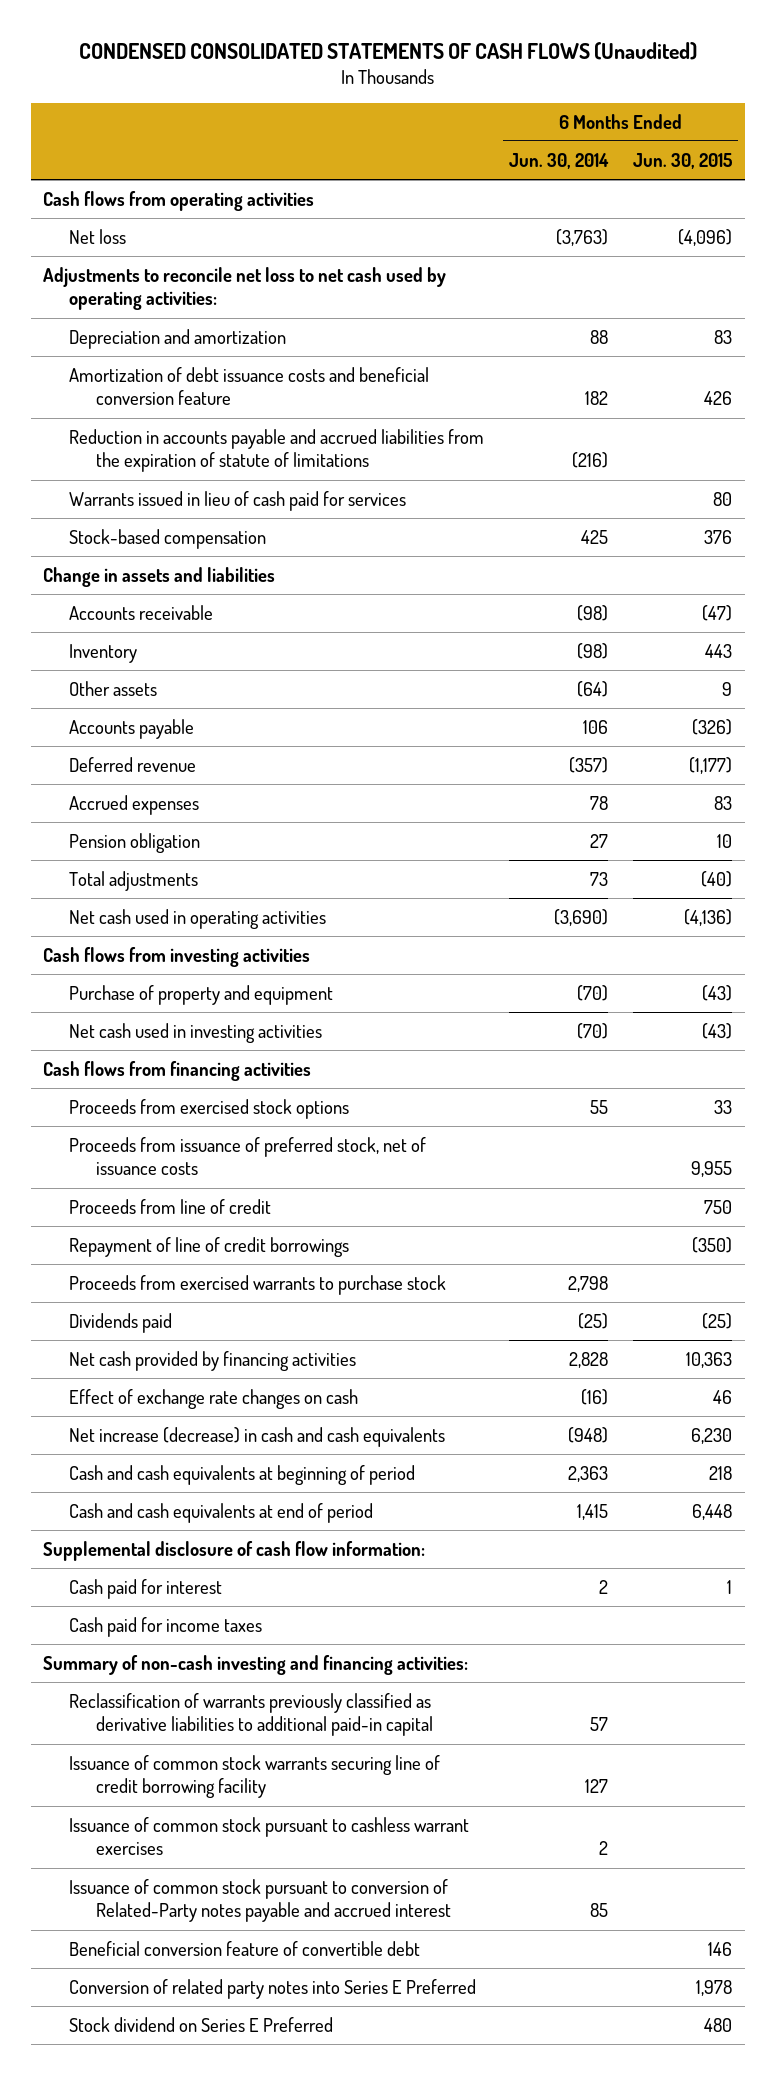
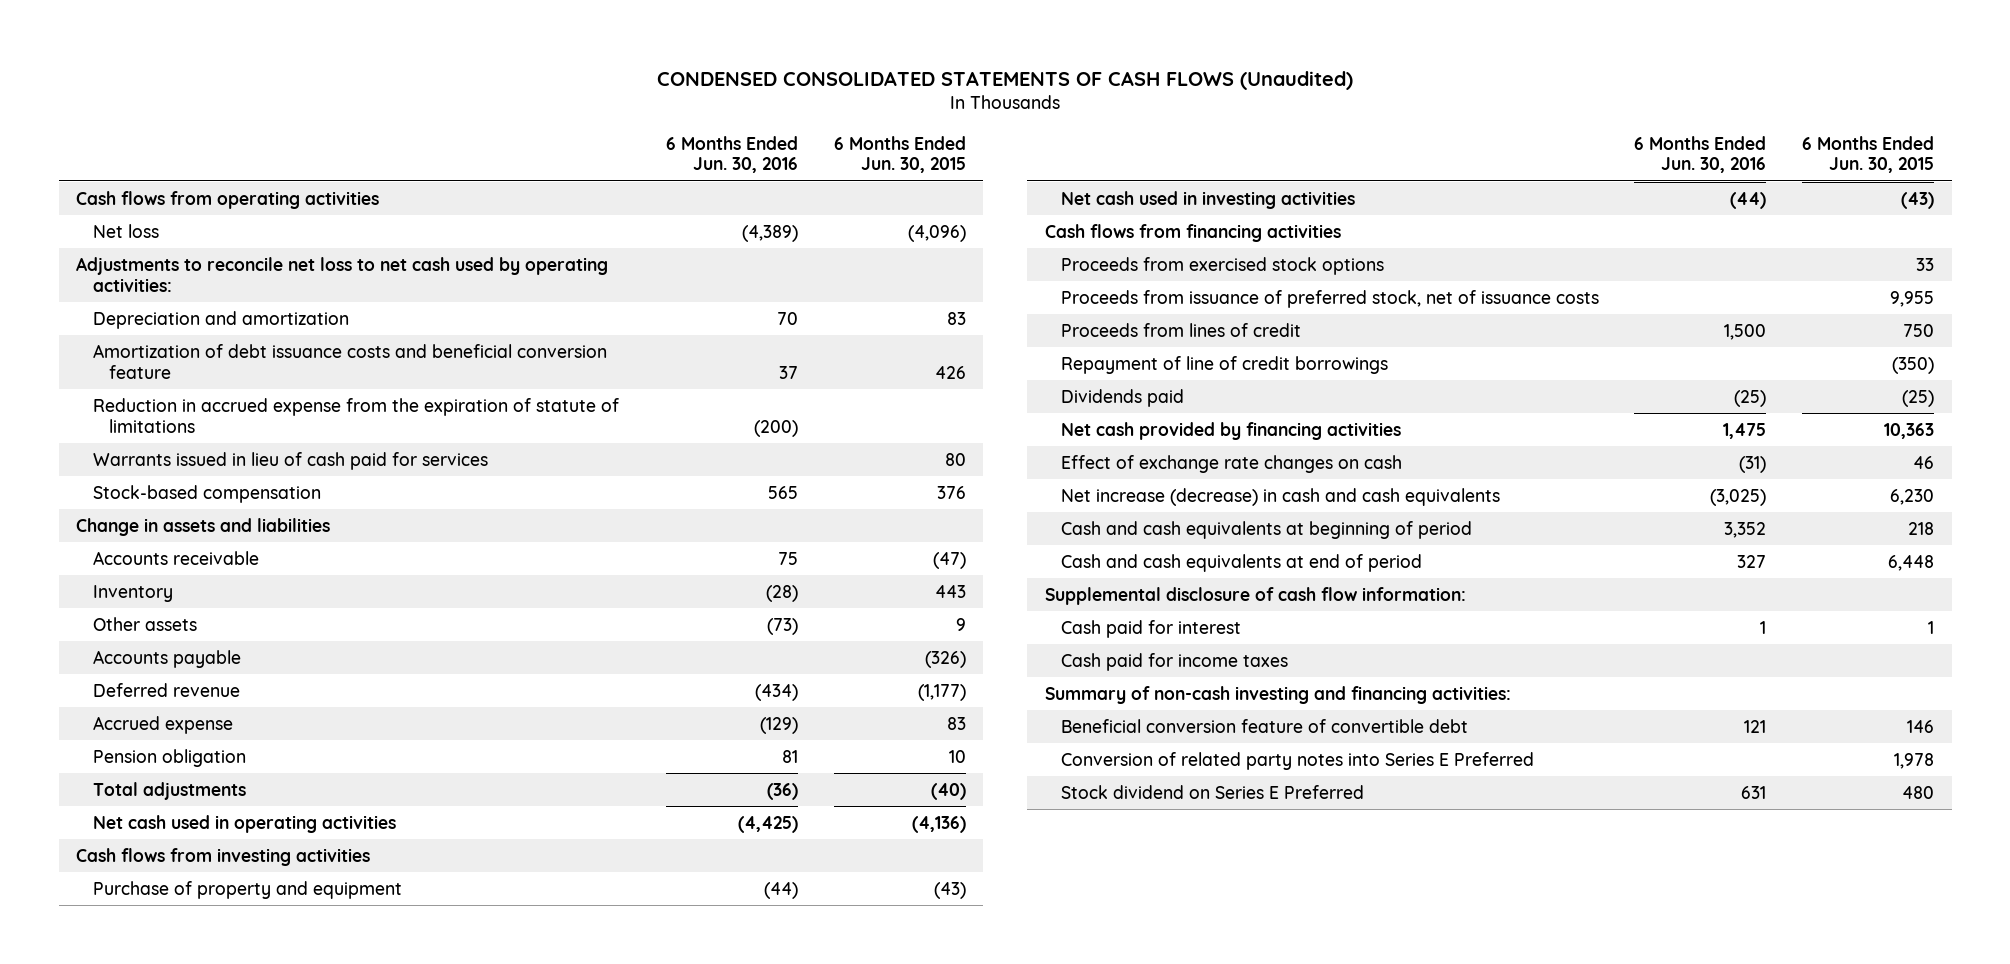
- | 6 Months Ended Jun. 30, 2014 | 6 Months Ended Jun. 30, 2015
+ | 6 Months Ended Jun. 30, 2016 | 6 Months Ended Jun. 30, 2015
- Reduction in accounts payable and accrued liabilities from the expiration of statute of limitations | (216) |
+ Reduction in accrued expense from the expiration of statute of limitations | (200) |
- Accrued expenses | 78 | 83
+ Accrued expense | (129) | 83
- Proceeds from line of credit | | 750
+ Proceeds from lines of credit | 1,500 | 750
- Proceeds from exercised warrants to purchase stock | 2,798 |
- Reclassification of warrants previously classified as derivative liabilities to additional paid-in capital | 57 |
- Issuance of common stock warrants securing line of credit borrowing facility | 127 |
- Issuance of common stock pursuant to cashless warrant exercises | 2 |
- Issuance of common stock pursuant to conversion of Related-Party notes payable and accrued interest | 85 |

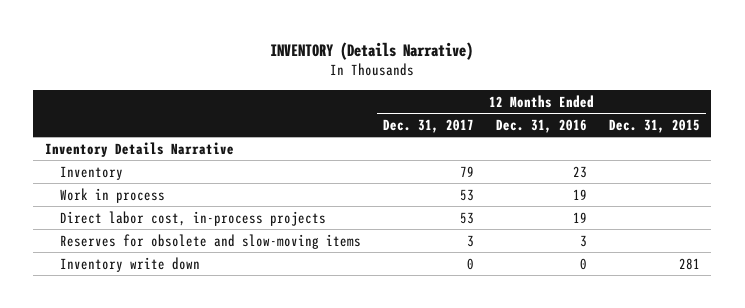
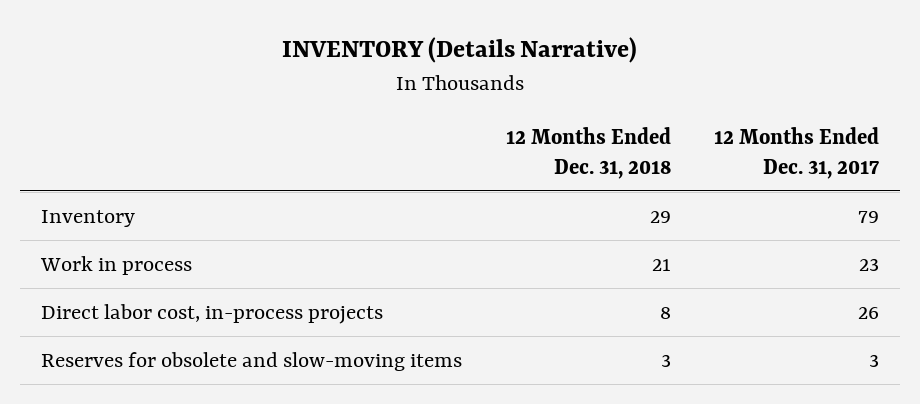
- | 12 Months Ended Dec. 31, 2017 | 12 Months Ended Dec. 31, 2016 | 12 Months Ended Dec. 31, 2015
+ | 12 Months Ended Dec. 31, 2018 | 12 Months Ended Dec. 31, 2017
- Inventory Details Narrative
- Work in process | 53 | 19 |
- Direct labor cost, in-process projects | 53 | 19 |
+ Work in process | 21 | 23
+ Direct labor cost, in-process projects | 8 | 26
- Inventory write down | 0 | 0 | 281

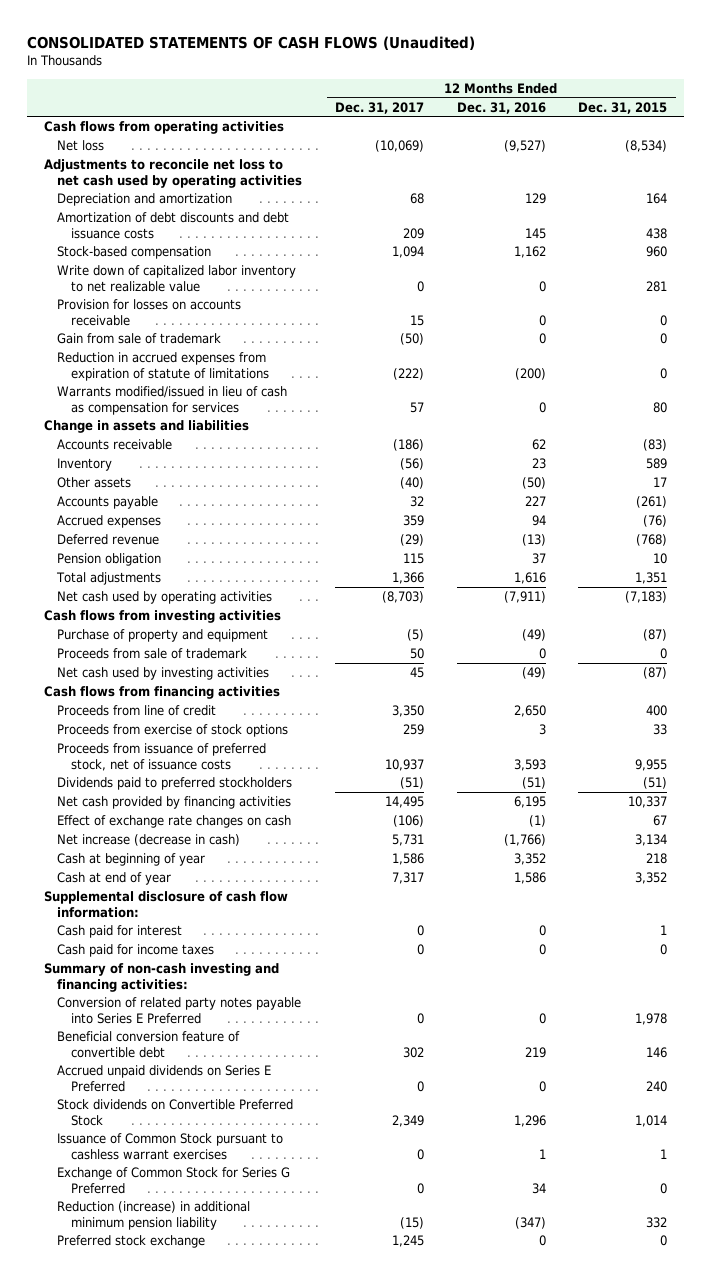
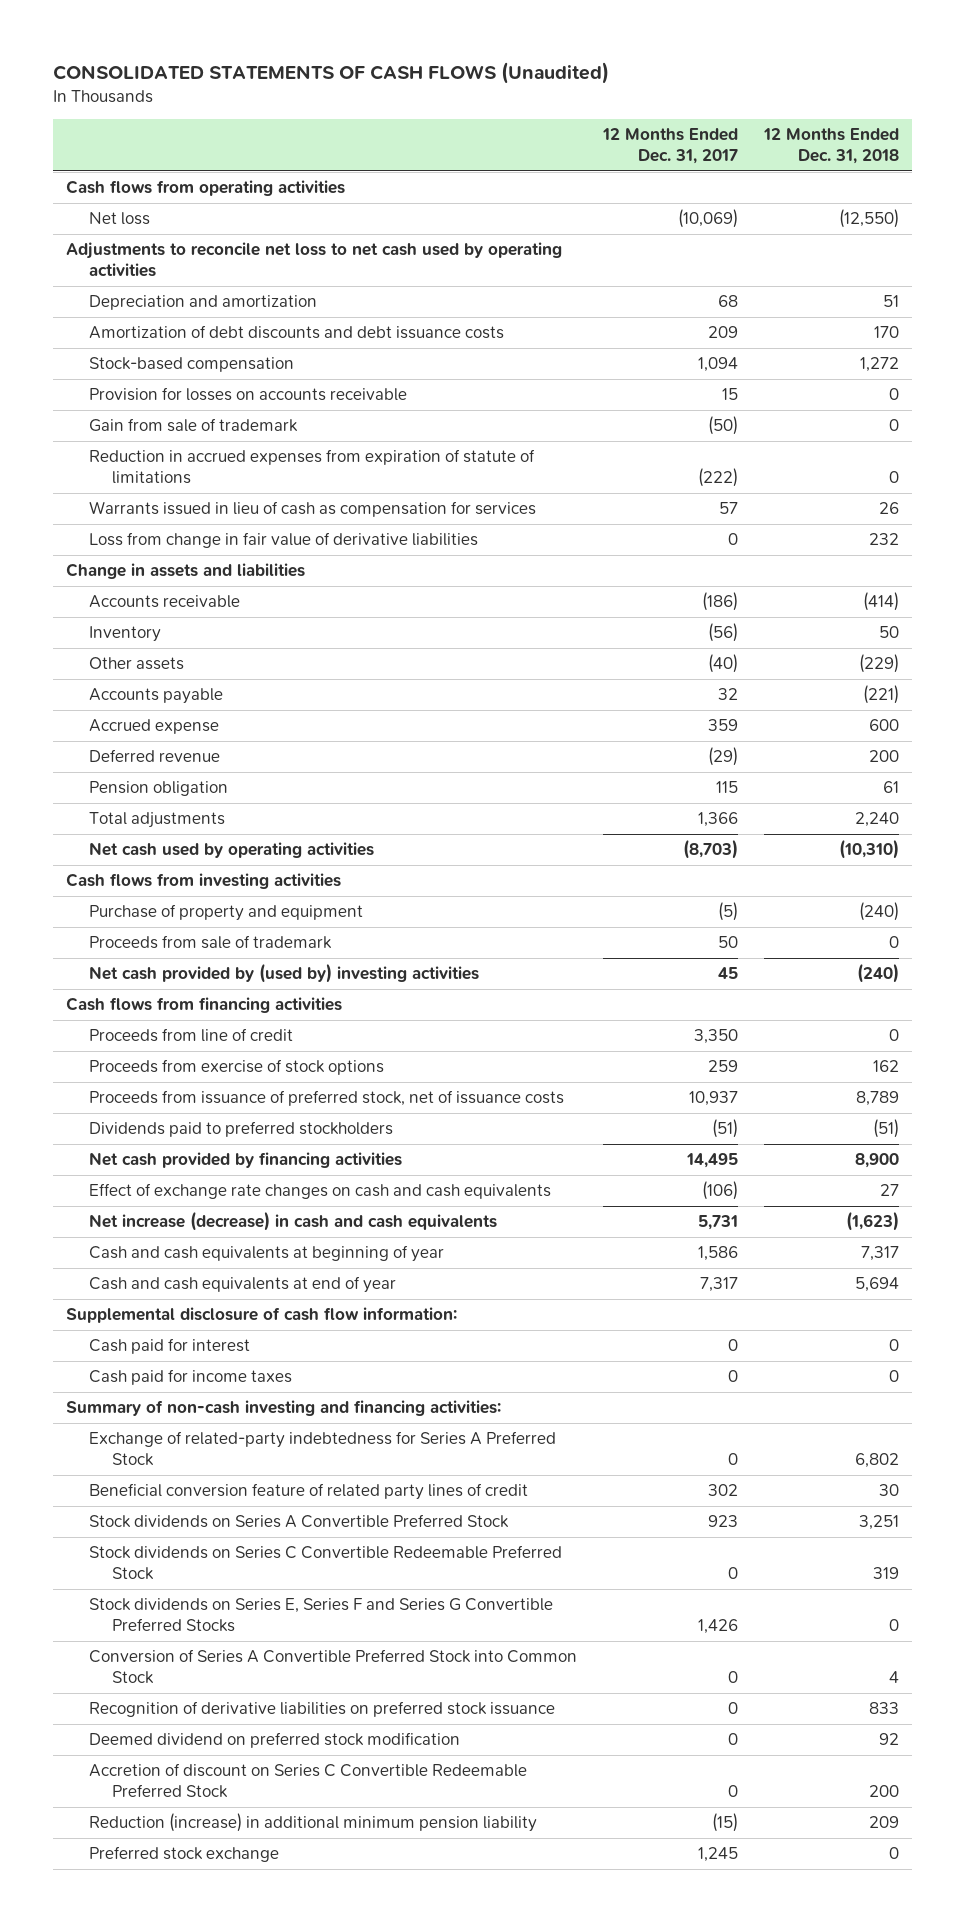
- | 12 Months Ended Dec. 31, 2017 | 12 Months Ended Dec. 31, 2016 | 12 Months Ended Dec. 31, 2015
+ | 12 Months Ended Dec. 31, 2017 | 12 Months Ended Dec. 31, 2018
- Write down of capitalized labor inventory to net realizable value | 0 | 0 | 281
- Warrants modified/issued in lieu of cash as compensation for services | 57 | 0 | 80
+ Warrants issued in lieu of cash as compensation for services | 57 | 26
+ Loss from change in fair value of derivative liabilities | 0 | 232
- Accrued expenses | 359 | 94 | (76)
+ Accrued expense | 359 | 600
- Net cash used by investing activities | 45 | (49) | (87)
+ Net cash provided by (used by) investing activities | 45 | (240)
- Effect of exchange rate changes on cash | (106) | (1) | 67
- Net increase (decrease in cash) | 5,731 | (1,766) | 3,134
- Cash at beginning of year | 1,586 | 3,352 | 218
- Cash at end of year | 7,317 | 1,586 | 3,352
+ Effect of exchange rate changes on cash and cash equivalents | (106) | 27
+ Net increase (decrease) in cash and cash equivalents | 5,731 | (1,623)
+ Cash and cash equivalents at beginning of year | 1,586 | 7,317
+ Cash and cash equivalents at end of year | 7,317 | 5,694
- Conversion of related party notes payable into Series E Preferred | 0 | 0 | 1,978
- Beneficial conversion feature of convertible debt | 302 | 219 | 146
- Accrued unpaid dividends on Series E Preferred | 0 | 0 | 240
- Stock dividends on Convertible Preferred Stock | 2,349 | 1,296 | 1,014
- Issuance of Common Stock pursuant to cashless warrant exercises | 0 | 1 | 1
- Exchange of Common Stock for Series G Preferred | 0 | 34 | 0
+ Exchange of related-party indebtedness for Series A Preferred Stock | 0 | 6,802
+ Beneficial conversion feature of related party lines of credit | 302 | 30
+ Stock dividends on Series A Convertible Preferred Stock | 923 | 3,251
+ Stock dividends on Series C Convertible Redeemable Preferred Stock | 0 | 319
+ Stock dividends on Series E, Series F and Series G Convertible Preferred Stocks | 1,426 | 0
+ Conversion of Series A Convertible Preferred Stock into Common Stock | 0 | 4
+ Recognition of derivative liabilities on preferred stock issuance | 0 | 833
+ Deemed dividend on preferred stock modification | 0 | 92
+ Accretion of discount on Series C Convertible Redeemable Preferred Stock | 0 | 200

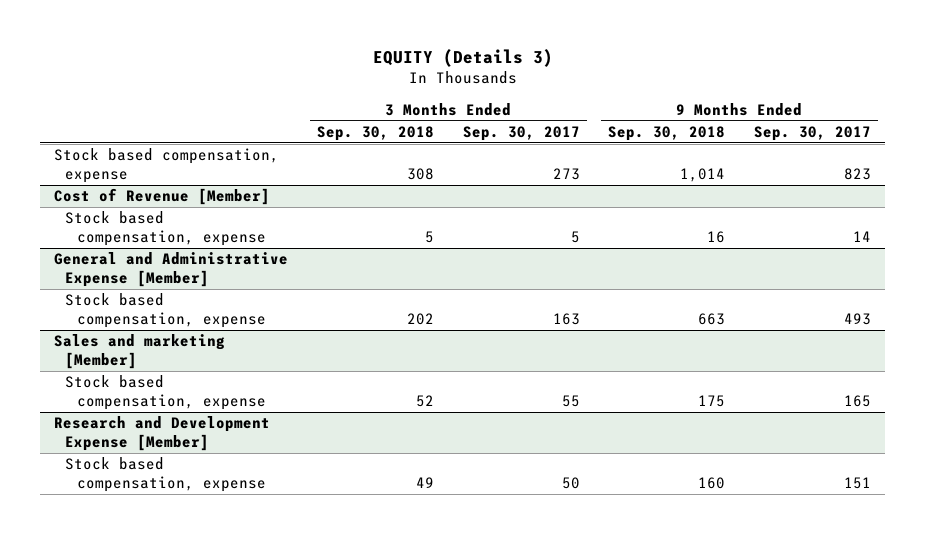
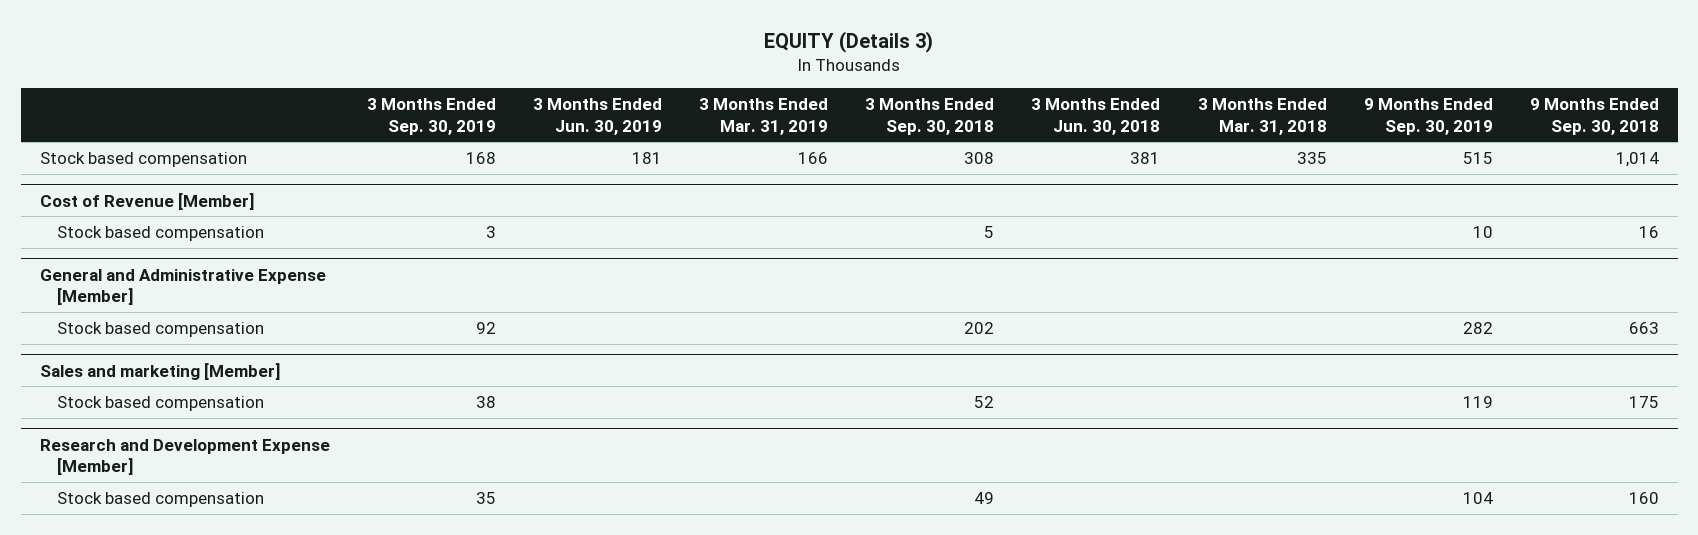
- | 3 Months Ended Sep. 30, 2018 | 3 Months Ended Sep. 30, 2017 | 9 Months Ended Sep. 30, 2018 | 9 Months Ended Sep. 30, 2017
+ | 3 Months Ended Sep. 30, 2019 | 3 Months Ended Jun. 30, 2019 | 3 Months Ended Mar. 31, 2019 | 3 Months Ended Sep. 30, 2018 | 3 Months Ended Jun. 30, 2018 | 3 Months Ended Mar. 31, 2018 | 9 Months Ended Sep. 30, 2019 | 9 Months Ended Sep. 30, 2018
- Stock based compensation, expense | 308 | 273 | 1,014 | 823
+ Stock based compensation | 168 | 181 | 166 | 308 | 381 | 335 | 515 | 1,014
@ Cost of Revenue [Member]
- Stock based compensation, expense | 5 | 5 | 16 | 14
+ Stock based compensation | 3 | | | 5 | | | 10 | 16
@ General and Administrative Expense [Member]
- Stock based compensation, expense | 202 | 163 | 663 | 493
+ Stock based compensation | 92 | | | 202 | | | 282 | 663
@ Sales and marketing [Member]
- Stock based compensation, expense | 52 | 55 | 175 | 165
+ Stock based compensation | 38 | | | 52 | | | 119 | 175
@ Research and Development Expense [Member]
- Stock based compensation, expense | 49 | 50 | 160 | 151
+ Stock based compensation | 35 | | | 49 | | | 104 | 160

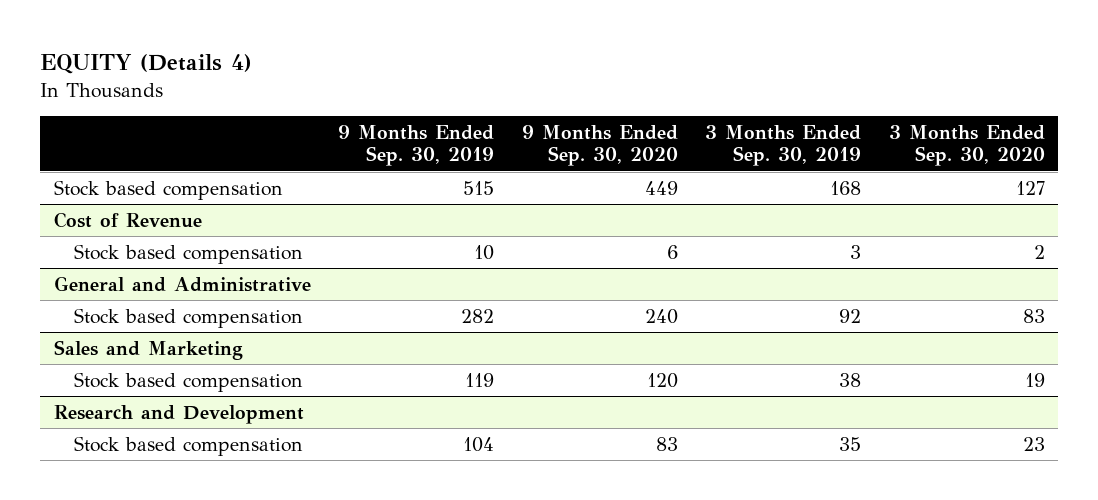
- EQUITY (Details 3)
+ EQUITY (Details 4)
- | 3 Months Ended Sep. 30, 2019 | 3 Months Ended Jun. 30, 2019 | 3 Months Ended Mar. 31, 2019 | 3 Months Ended Sep. 30, 2018 | 3 Months Ended Jun. 30, 2018 | 3 Months Ended Mar. 31, 2018 | 9 Months Ended Sep. 30, 2019 | 9 Months Ended Sep. 30, 2018
+ | 9 Months Ended Sep. 30, 2019 | 9 Months Ended Sep. 30, 2020 | 3 Months Ended Sep. 30, 2019 | 3 Months Ended Sep. 30, 2020
- Cost of Revenue [Member]
+ Cost of Revenue
- General and Administrative Expense [Member]
+ General and Administrative
- Sales and marketing [Member]
+ Sales and Marketing
- Research and Development Expense [Member]
+ Research and Development

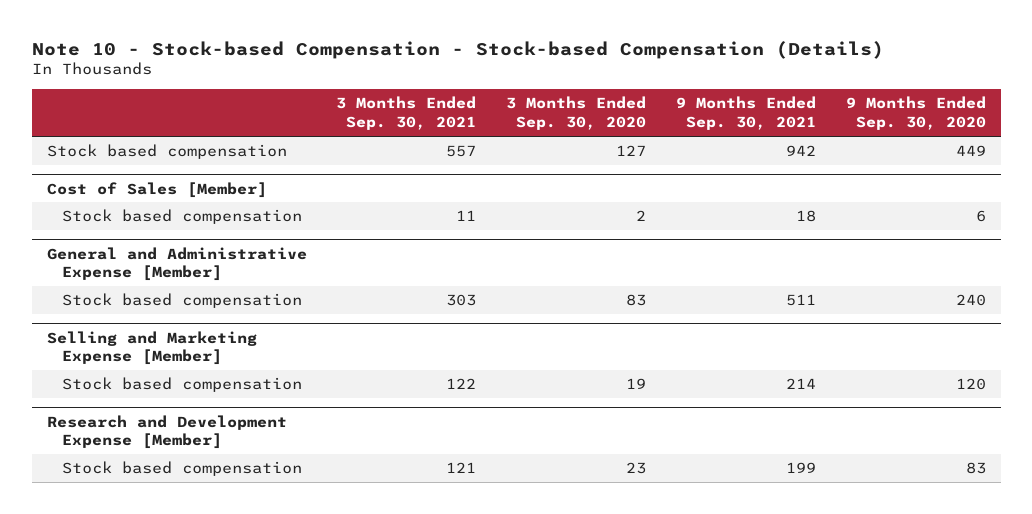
- EQUITY (Details 4)
+ Note 10 - Stock-based Compensation - Stock-based Compensation (Details)
- | 9 Months Ended Sep. 30, 2019 | 9 Months Ended Sep. 30, 2020 | 3 Months Ended Sep. 30, 2019 | 3 Months Ended Sep. 30, 2020
+ | 3 Months Ended Sep. 30, 2021 | 3 Months Ended Sep. 30, 2020 | 9 Months Ended Sep. 30, 2021 | 9 Months Ended Sep. 30, 2020
- Cost of Revenue
+ Cost of Sales [Member]
- General and Administrative
+ General and Administrative Expense [Member]
- Sales and Marketing
+ Selling and Marketing Expense [Member]
- Research and Development
+ Research and Development Expense [Member]

